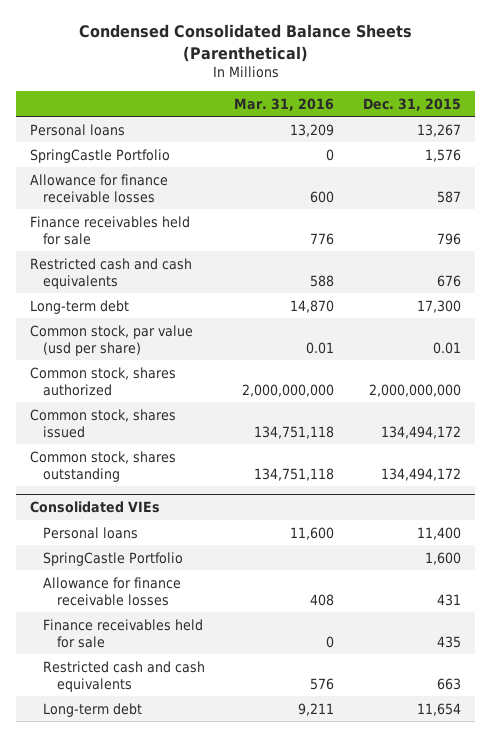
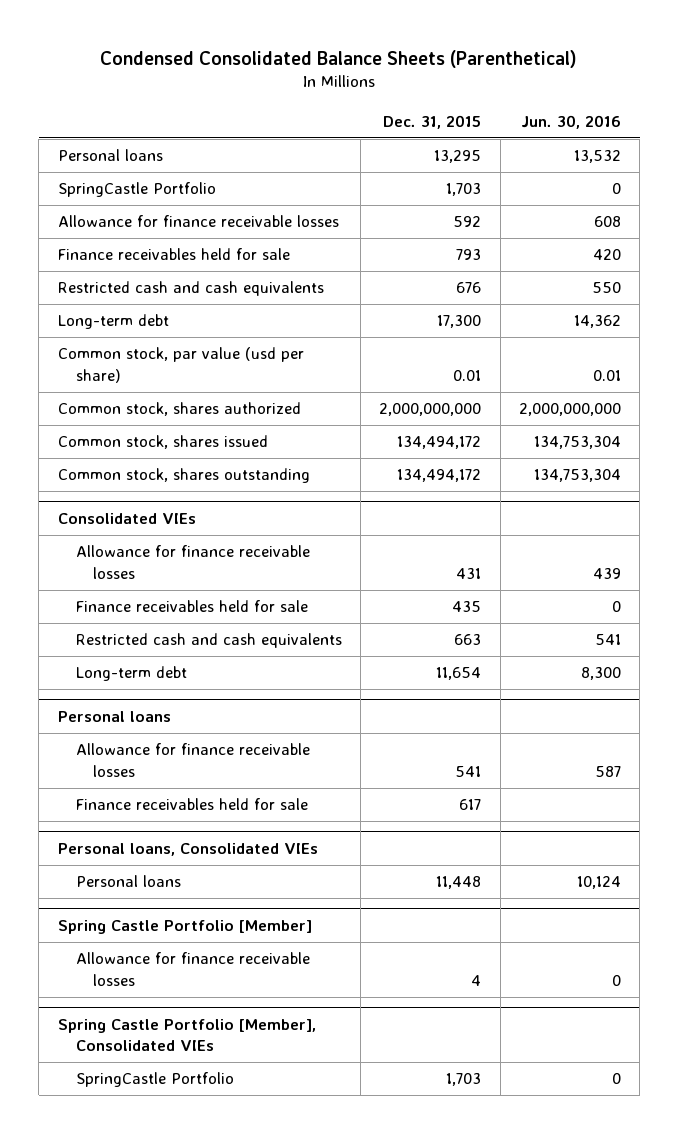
- | Mar. 31, 2016 | Dec. 31, 2015
+ | Dec. 31, 2015 | Jun. 30, 2016
- Personal loans | 13,209 | 13,267
- SpringCastle Portfolio | 0 | 1,576
- Allowance for finance receivable losses | 600 | 587
- Finance receivables held for sale | 776 | 796
+ Personal loans | 13,295 | 13,532
+ SpringCastle Portfolio | 1,703 | 0
+ Allowance for finance receivable losses | 592 | 608
+ Finance receivables held for sale | 793 | 420
@ Consolidated VIEs
- Personal loans | 11,600 | 11,400
- SpringCastle Portfolio | | 1,600
+ Personal loans
+ Allowance for finance receivable losses | 541 | 587
+ Finance receivables held for sale | 617 |
+ Personal loans, Consolidated VIEs
+ Personal loans | 11,448 | 10,124
+ Spring Castle Portfolio [Member]
+ Allowance for finance receivable losses | 4 | 0
+ Spring Castle Portfolio [Member], Consolidated VIEs
+ SpringCastle Portfolio | 1,703 | 0

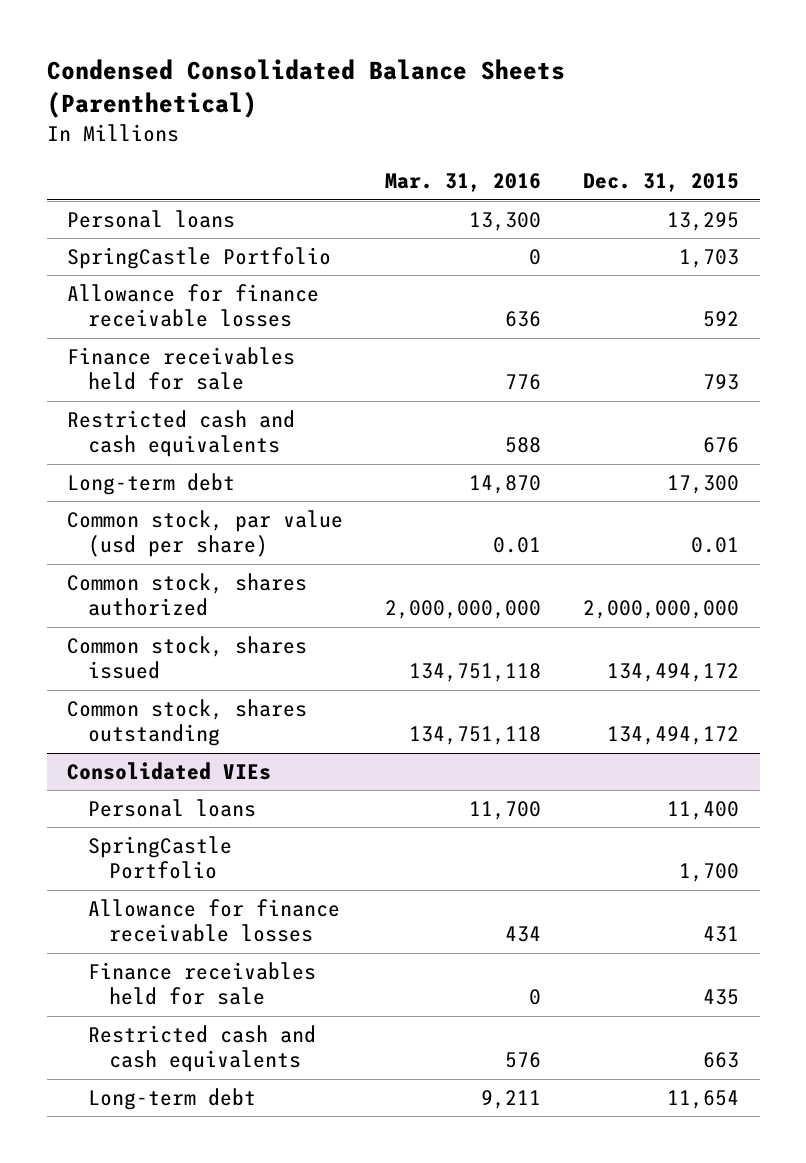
- | Dec. 31, 2015 | Jun. 30, 2016
+ | Mar. 31, 2016 | Dec. 31, 2015
@ Consolidated VIEs
+ Personal loans | 11,700 | 11,400
+ SpringCastle Portfolio | | 1,700
- Personal loans
- Allowance for finance receivable losses | 541 | 587
- Finance receivables held for sale | 617 |
- Personal loans, Consolidated VIEs
- Personal loans | 11,448 | 10,124
- Spring Castle Portfolio [Member]
- Allowance for finance receivable losses | 4 | 0
- Spring Castle Portfolio [Member], Consolidated VIEs
- SpringCastle Portfolio | 1,703 | 0

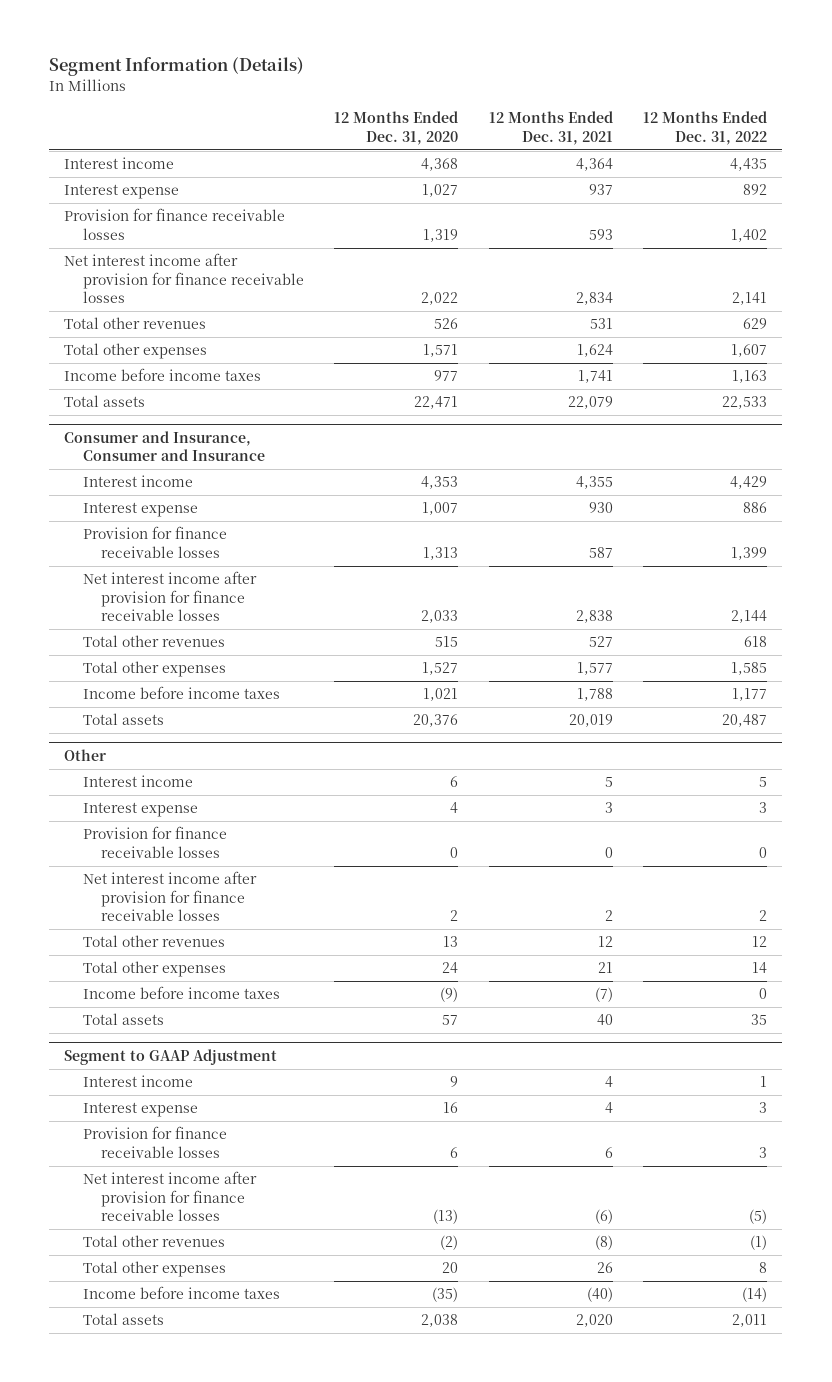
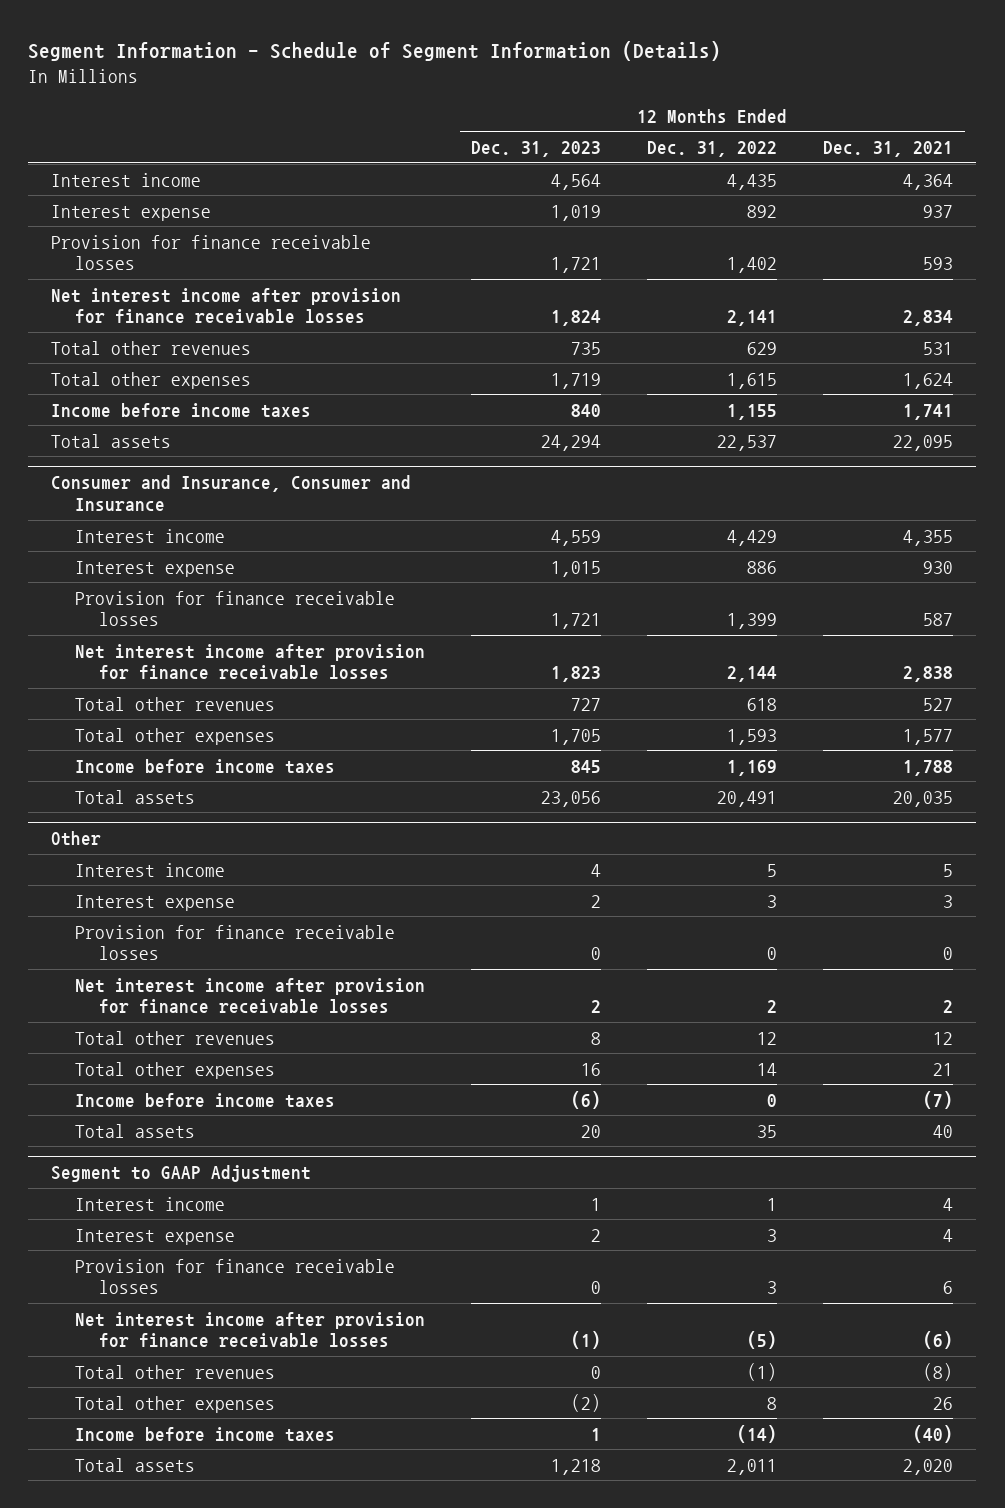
- Segment Information (Details)
+ Segment Information - Schedule of Segment Information (Details)
- | 12 Months Ended Dec. 31, 2020 | 12 Months Ended Dec. 31, 2021 | 12 Months Ended Dec. 31, 2022
+ | 12 Months Ended Dec. 31, 2023 | 12 Months Ended Dec. 31, 2022 | 12 Months Ended Dec. 31, 2021
- Total other expenses | 1,571 | 1,624 | 1,607
- Income before income taxes | 977 | 1,741 | 1,163
- Total assets | 22,471 | 22,079 | 22,533
+ Total other expenses | 1,719 | 1,615 | 1,624
+ Income before income taxes | 840 | 1,155 | 1,741
+ Total assets | 24,294 | 22,537 | 22,095
@ Consumer and Insurance, Consumer and Insurance
- Total other expenses | 1,527 | 1,577 | 1,585
- Income before income taxes | 1,021 | 1,788 | 1,177
- Total assets | 20,376 | 20,019 | 20,487
+ Total other expenses | 1,705 | 1,593 | 1,577
+ Income before income taxes | 845 | 1,169 | 1,788
+ Total assets | 23,056 | 20,491 | 20,035

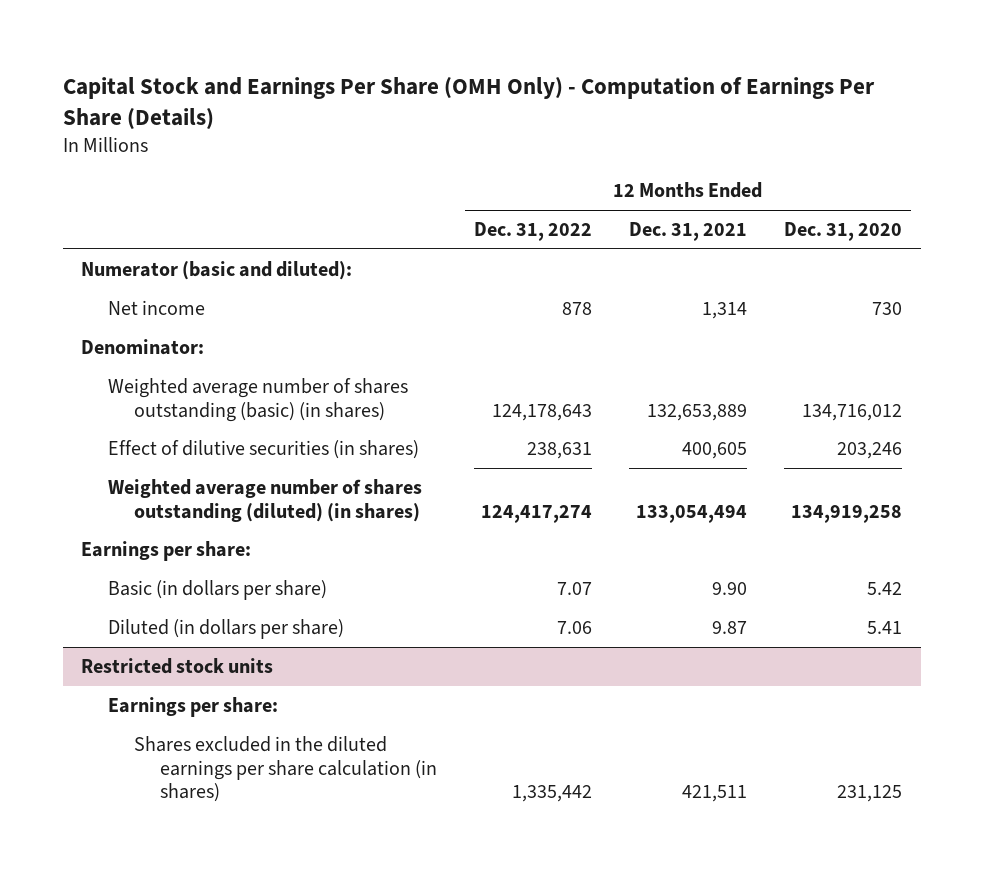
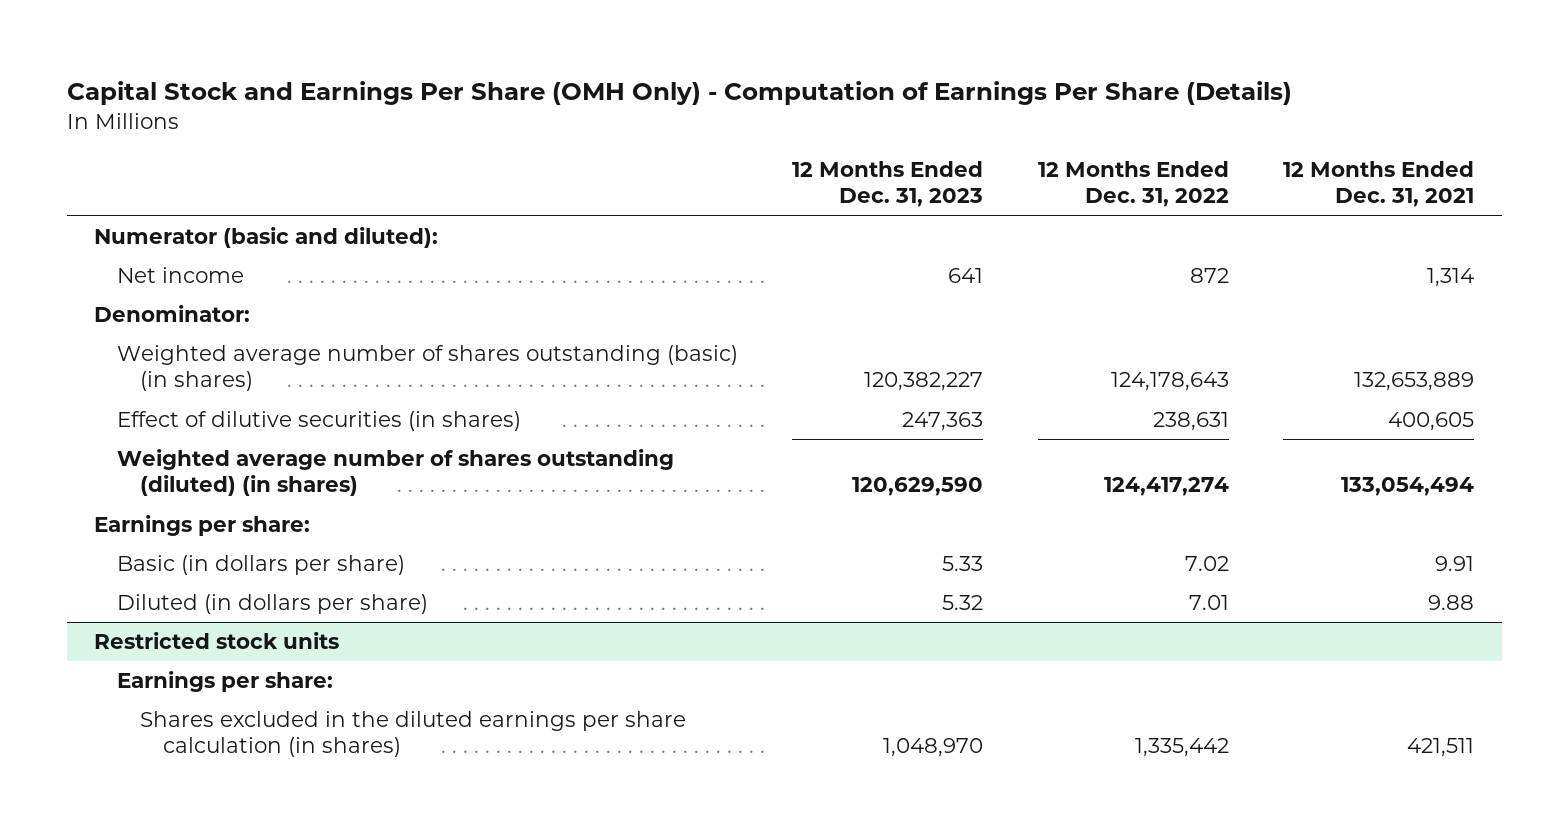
- | 12 Months Ended Dec. 31, 2022 | 12 Months Ended Dec. 31, 2021 | 12 Months Ended Dec. 31, 2020
+ | 12 Months Ended Dec. 31, 2023 | 12 Months Ended Dec. 31, 2022 | 12 Months Ended Dec. 31, 2021
- Net income | 878 | 1,314 | 730
+ Net income | 641 | 872 | 1,314
- Basic (in dollars per share) | 7.07 | 9.90 | 5.42
- Diluted (in dollars per share) | 7.06 | 9.87 | 5.41
+ Basic (in dollars per share) | 5.33 | 7.02 | 9.91
+ Diluted (in dollars per share) | 5.32 | 7.01 | 9.88

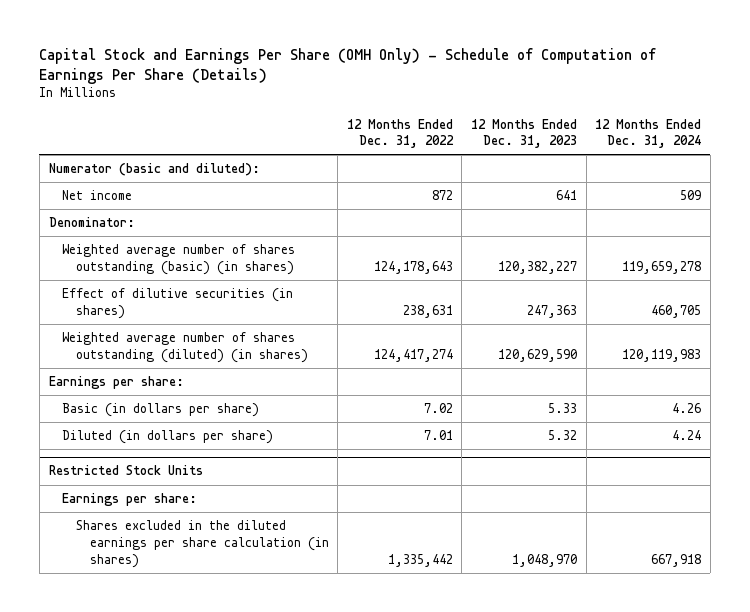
- Capital Stock and Earnings Per Share (OMH Only) - Computation of Earnings Per Share (Details)
+ Capital Stock and Earnings Per Share (OMH Only) - Schedule of Computation of Earnings Per Share (Details)
- | 12 Months Ended Dec. 31, 2023 | 12 Months Ended Dec. 31, 2022 | 12 Months Ended Dec. 31, 2021
+ | 12 Months Ended Dec. 31, 2022 | 12 Months Ended Dec. 31, 2023 | 12 Months Ended Dec. 31, 2024
- Restricted stock units
+ Restricted Stock Units

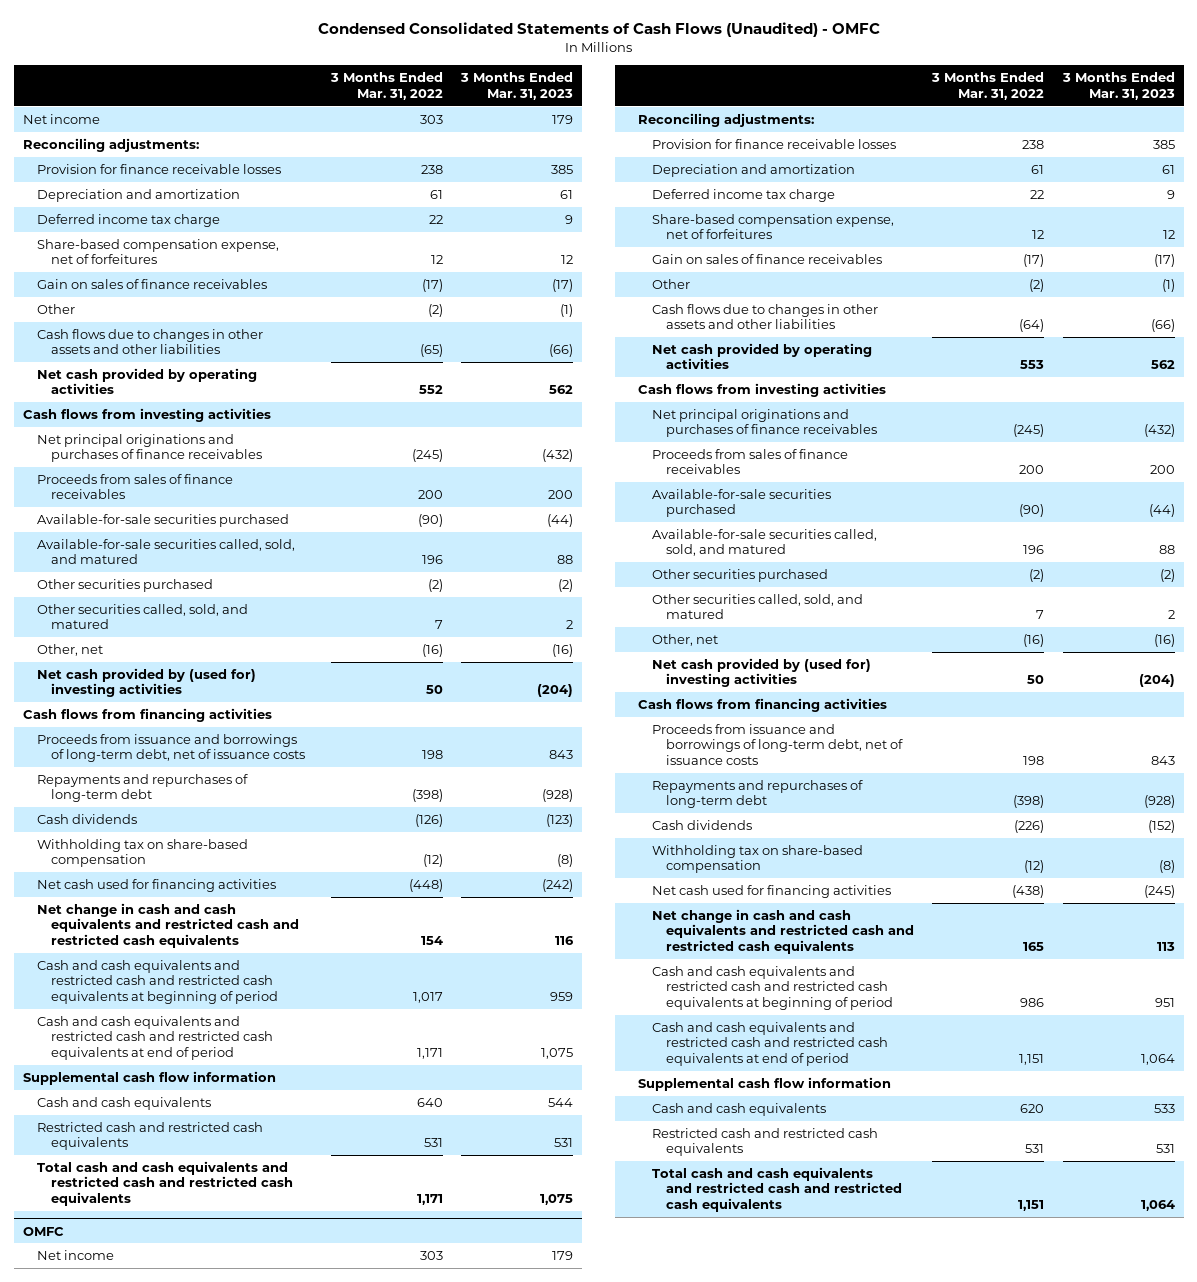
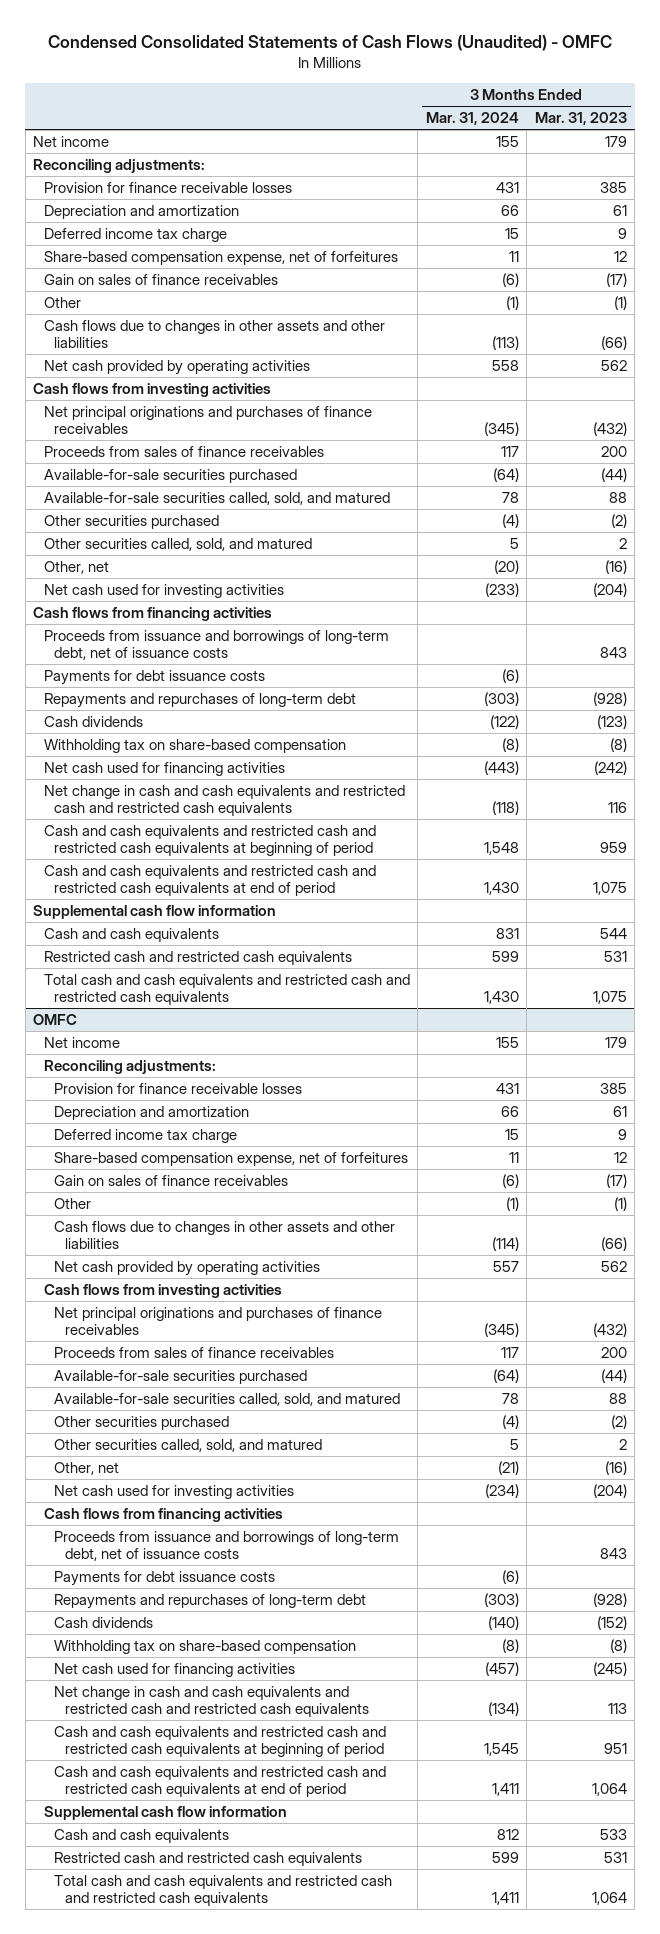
- | 3 Months Ended Mar. 31, 2022 | 3 Months Ended Mar. 31, 2023
+ | 3 Months Ended Mar. 31, 2024 | 3 Months Ended Mar. 31, 2023
- Net cash provided by (used for) investing activities | 50 | (204)
+ Net cash used for investing activities | (233) | (204)
+ Payments for debt issuance costs | (6) |
@ OMFC
- Net cash provided by (used for) investing activities | 50 | (204)
+ Net cash used for investing activities | (234) | (204)
+ Payments for debt issuance costs | (6) |

